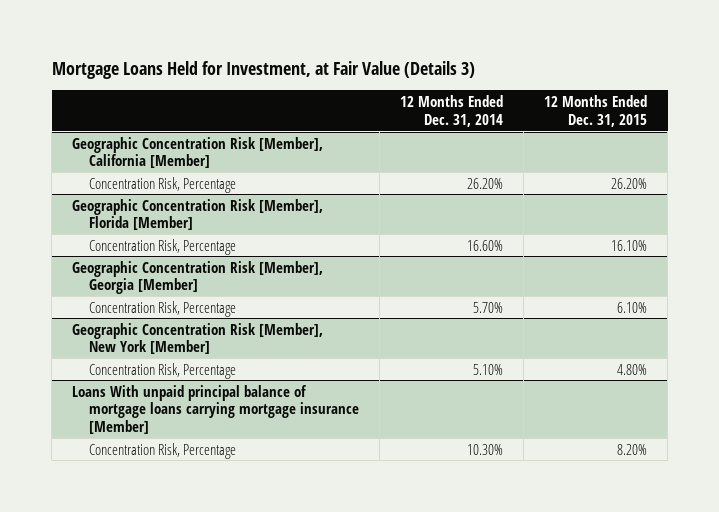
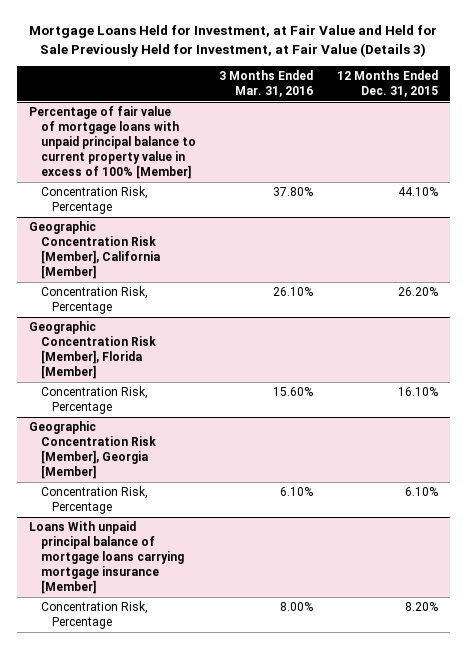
- Mortgage Loans Held for Investment, at Fair Value (Details 3)
+ Mortgage Loans Held for Investment, at Fair Value and Held for Sale Previously Held for Investment, at Fair Value (Details 3)
- | 12 Months Ended Dec. 31, 2014 | 12 Months Ended Dec. 31, 2015
+ | 3 Months Ended Mar. 31, 2016 | 12 Months Ended Dec. 31, 2015
+ Percentage of fair value of mortgage loans with unpaid principal balance to current property value in excess of 100% [Member]
+ Concentration Risk, Percentage | 37.80% | 44.10%
- Geographic Concentration Risk [Member], New York [Member]
- Concentration Risk, Percentage | 5.10% | 4.80%

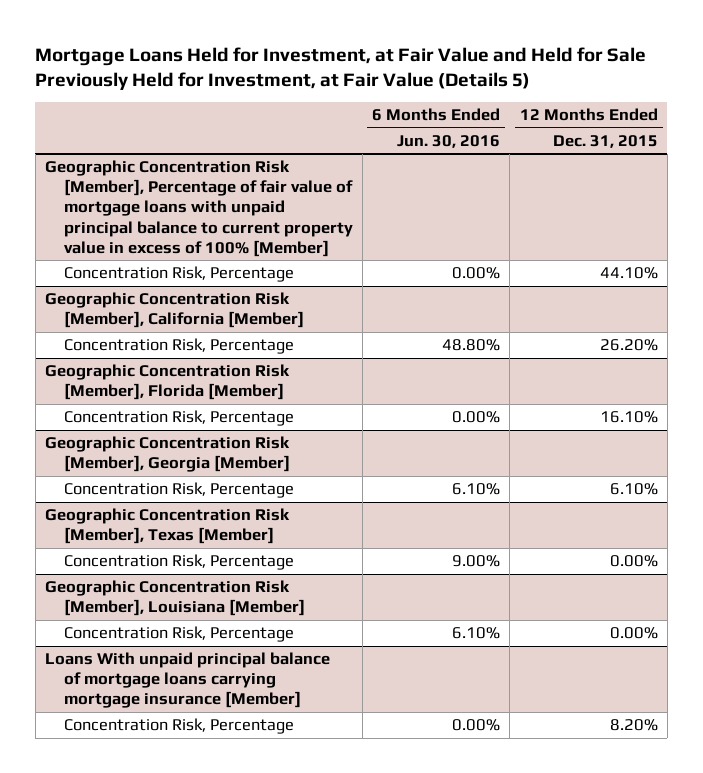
- Mortgage Loans Held for Investment, at Fair Value and Held for Sale Previously Held for Investment, at Fair Value (Details 3)
+ Mortgage Loans Held for Investment, at Fair Value and Held for Sale Previously Held for Investment, at Fair Value (Details 5)
- | 3 Months Ended Mar. 31, 2016 | 12 Months Ended Dec. 31, 2015
+ | 6 Months Ended Jun. 30, 2016 | 12 Months Ended Dec. 31, 2015
- Percentage of fair value of mortgage loans with unpaid principal balance to current property value in excess of 100% [Member]
+ Geographic Concentration Risk [Member], Percentage of fair value of mortgage loans with unpaid principal balance to current property value in excess of 100% [Member]
+ Geographic Concentration Risk [Member], Texas [Member]
+ Concentration Risk, Percentage | 9.00% | 0.00%
+ Geographic Concentration Risk [Member], Louisiana [Member]
+ Concentration Risk, Percentage | 6.10% | 0.00%

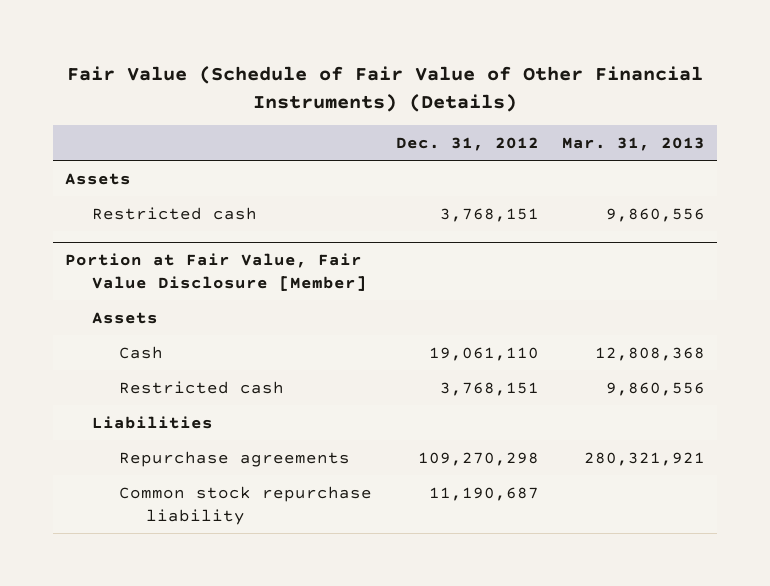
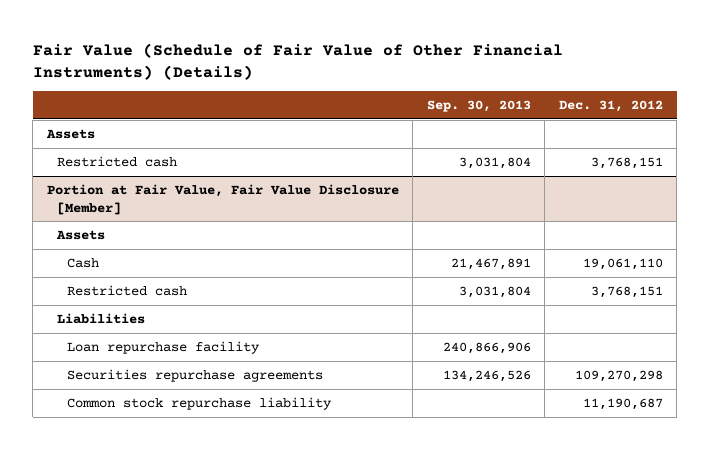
- | Dec. 31, 2012 | Mar. 31, 2013
+ | Sep. 30, 2013 | Dec. 31, 2012
@ Portion at Fair Value, Fair Value Disclosure [Member]
- Repurchase agreements | 109,270,298 | 280,321,921
+ Loan repurchase facility | 240,866,906 |
+ Securities repurchase agreements | 134,246,526 | 109,270,298

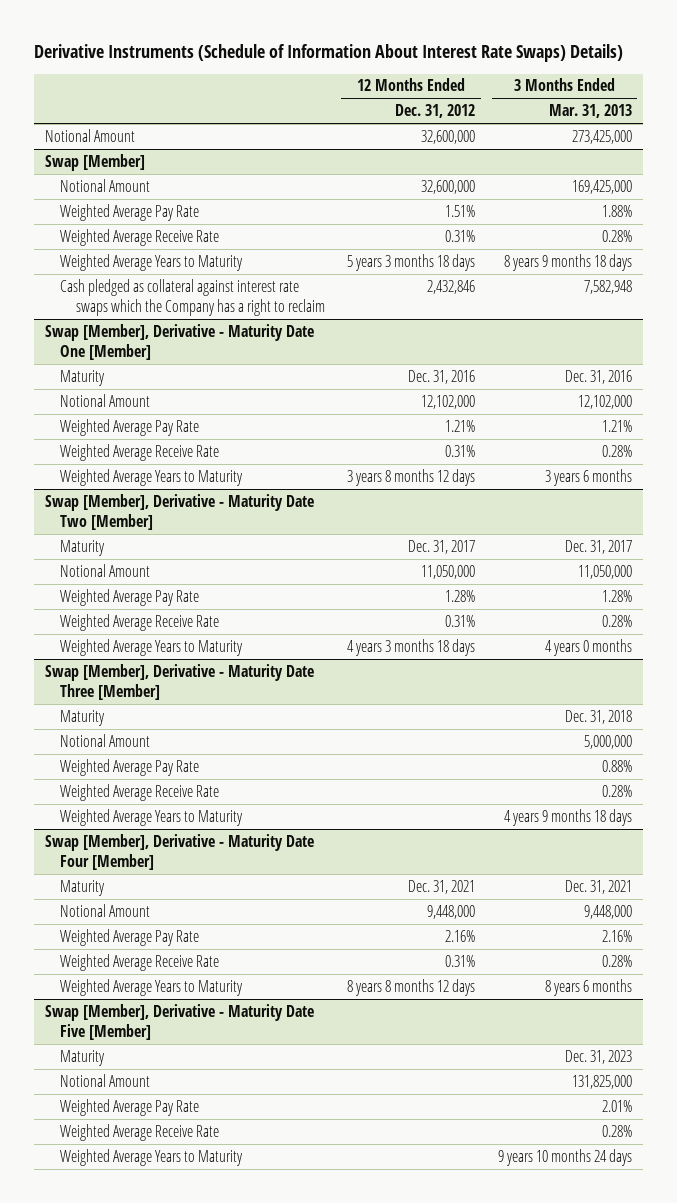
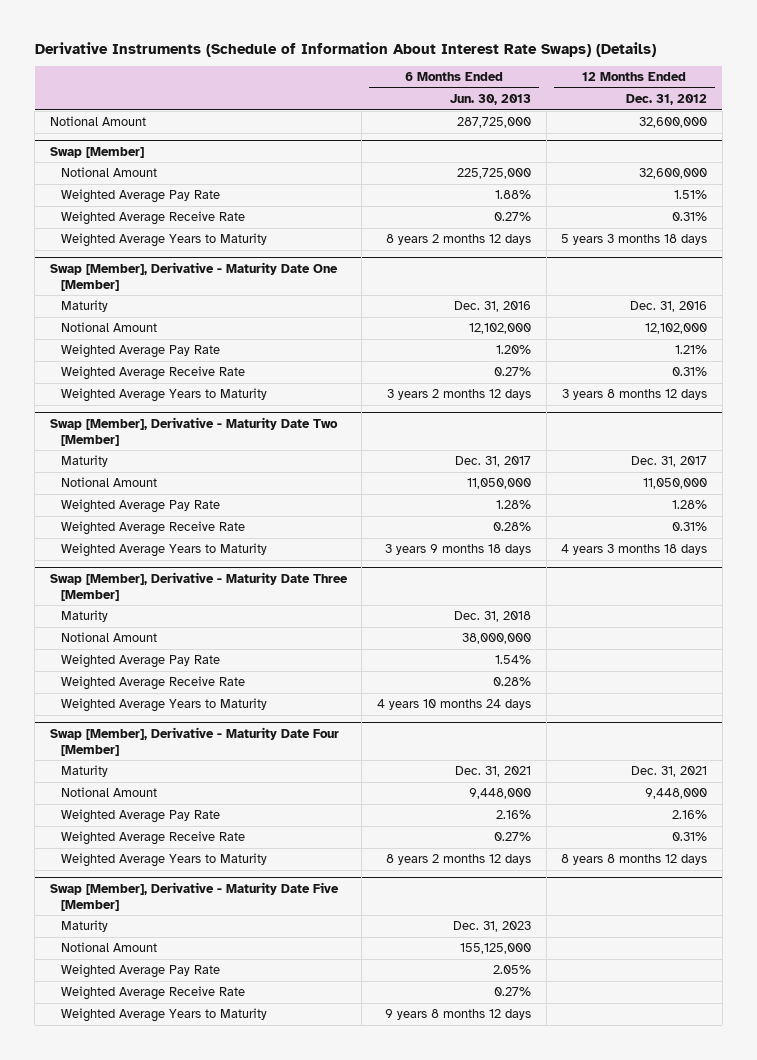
- Derivative Instruments (Schedule of Information About Interest Rate Swaps) Details)
+ Derivative Instruments (Schedule of Information About Interest Rate Swaps) (Details)
- | 12 Months Ended Dec. 31, 2012 | 3 Months Ended Mar. 31, 2013
+ | 6 Months Ended Jun. 30, 2013 | 12 Months Ended Dec. 31, 2012
@ Swap [Member]
- Cash pledged as collateral against interest rate swaps which the Company has a right to reclaim | 2,432,846 | 7,582,948

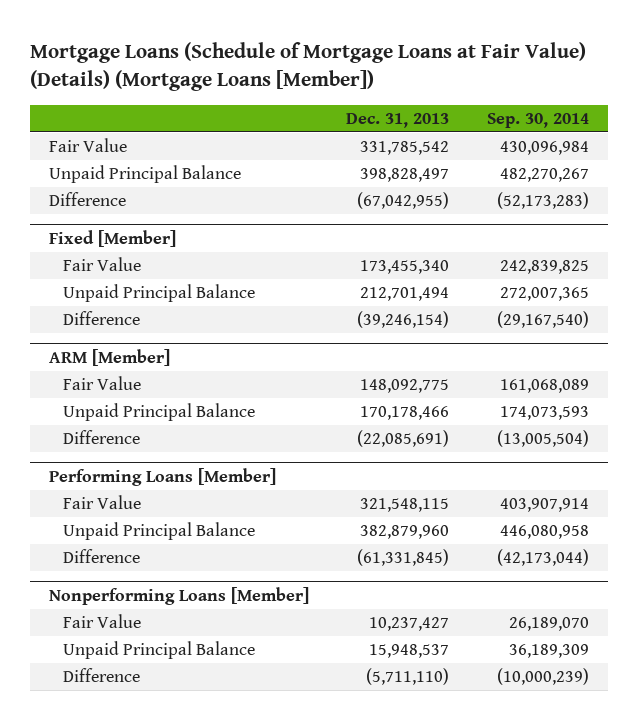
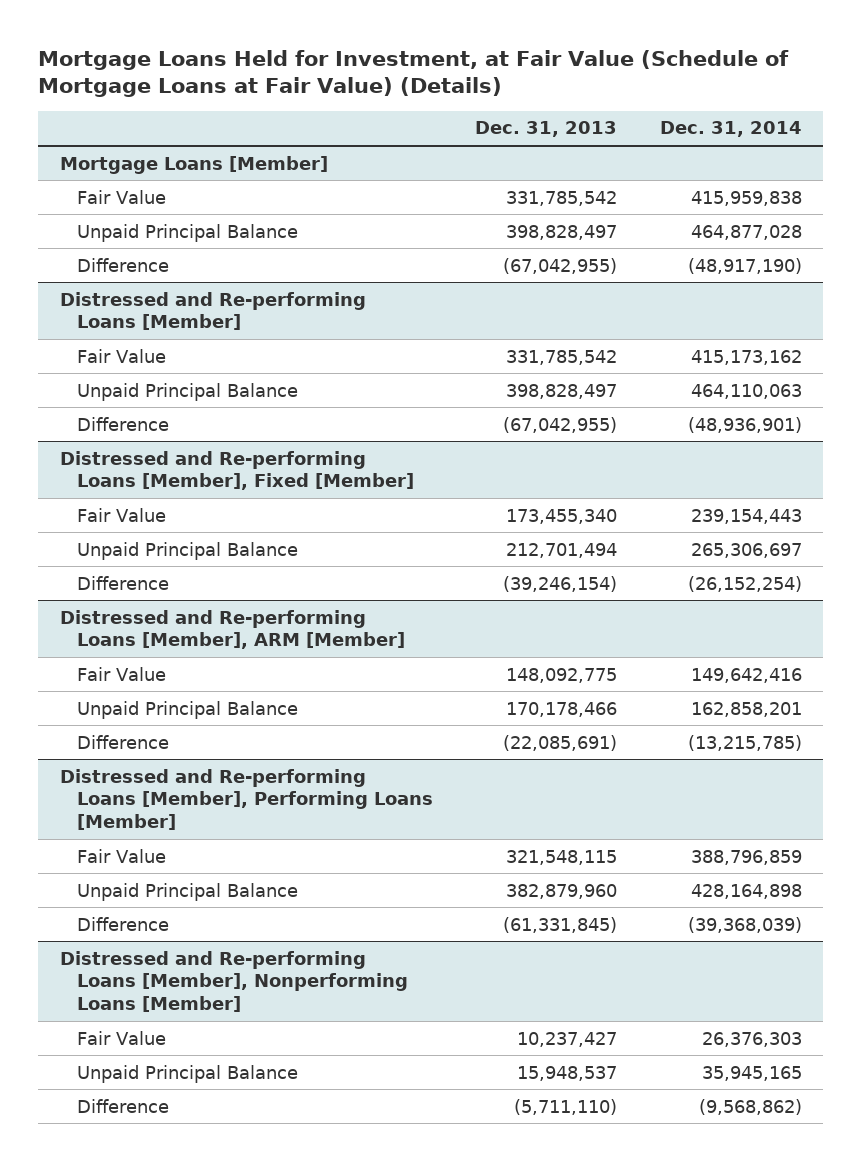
- Mortgage Loans (Schedule of Mortgage Loans at Fair Value) (Details) (Mortgage Loans [Member])
+ Mortgage Loans Held for Investment, at Fair Value (Schedule of Mortgage Loans at Fair Value) (Details)
- | Dec. 31, 2013 | Sep. 30, 2014
+ | Dec. 31, 2013 | Dec. 31, 2014
+ Mortgage Loans [Member]
- Fixed [Member]
+ Distressed and Re-performing Loans [Member]
+ Fair Value | 331,785,542 | 415,173,162
+ Unpaid Principal Balance | 398,828,497 | 464,110,063
+ Difference | (67,042,955) | (48,936,901)
+ Distressed and Re-performing Loans [Member], Fixed [Member]
- ARM [Member]
+ Distressed and Re-performing Loans [Member], ARM [Member]
- Performing Loans [Member]
+ Distressed and Re-performing Loans [Member], Performing Loans [Member]
- Nonperforming Loans [Member]
+ Distressed and Re-performing Loans [Member], Nonperforming Loans [Member]

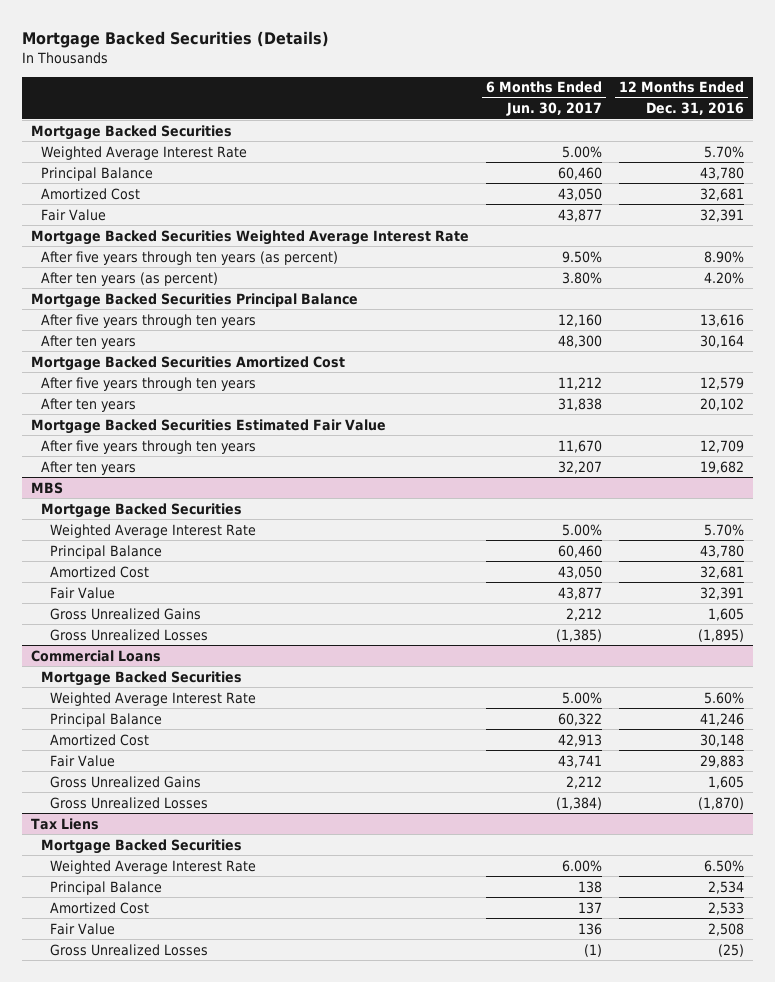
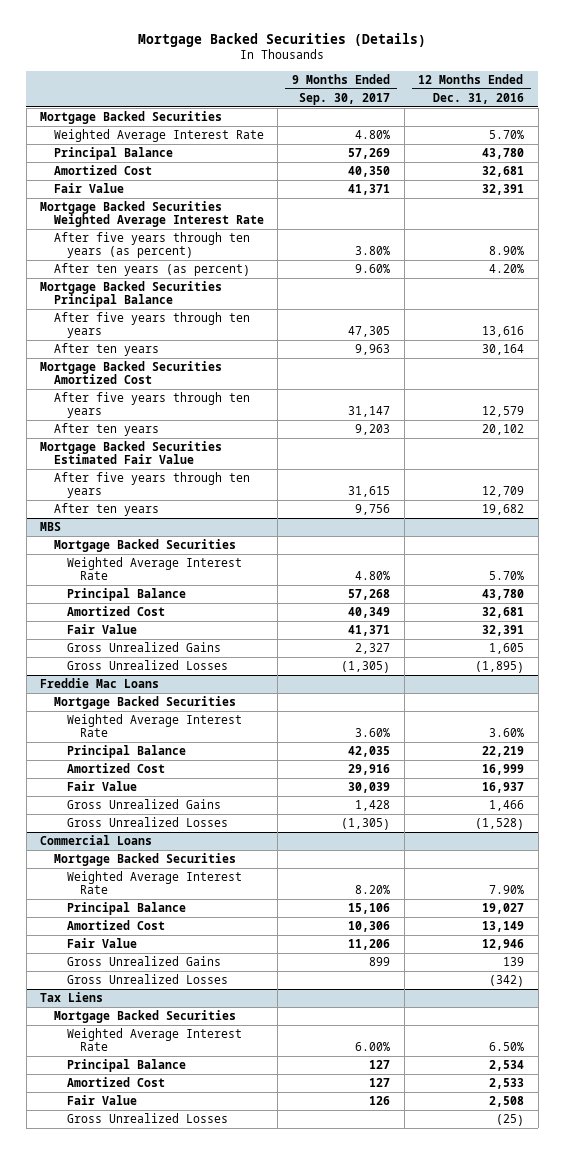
- | 6 Months Ended Jun. 30, 2017 | 12 Months Ended Dec. 31, 2016
+ | 9 Months Ended Sep. 30, 2017 | 12 Months Ended Dec. 31, 2016
+ Freddie Mac Loans
+ Mortgage Backed Securities
+ Weighted Average Interest Rate | 3.60% | 3.60%
+ Principal Balance | 42,035 | 22,219
+ Amortized Cost | 29,916 | 16,999
+ Fair Value | 30,039 | 16,937
+ Gross Unrealized Gains | 1,428 | 1,466
+ Gross Unrealized Losses | (1,305) | (1,528)
@ Commercial Loans
- Weighted Average Interest Rate | 5.00% | 5.60%
- Principal Balance | 60,322 | 41,246
- Amortized Cost | 42,913 | 30,148
- Fair Value | 43,741 | 29,883
- Gross Unrealized Gains | 2,212 | 1,605
- Gross Unrealized Losses | (1,384) | (1,870)
+ Weighted Average Interest Rate | 8.20% | 7.90%
+ Principal Balance | 15,106 | 19,027
+ Amortized Cost | 10,306 | 13,149
+ Fair Value | 11,206 | 12,946
+ Gross Unrealized Gains | 899 | 139
+ Gross Unrealized Losses | | (342)

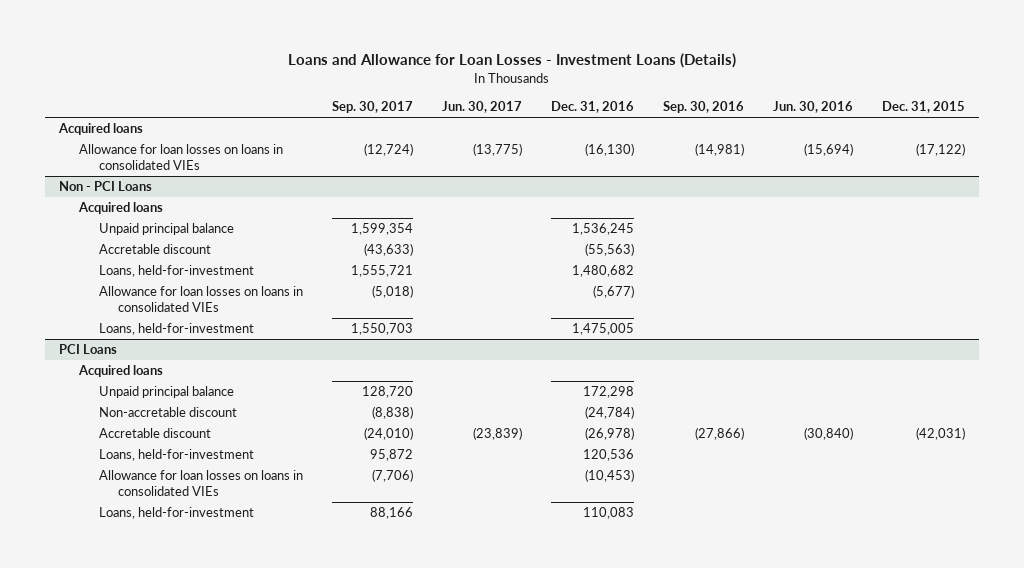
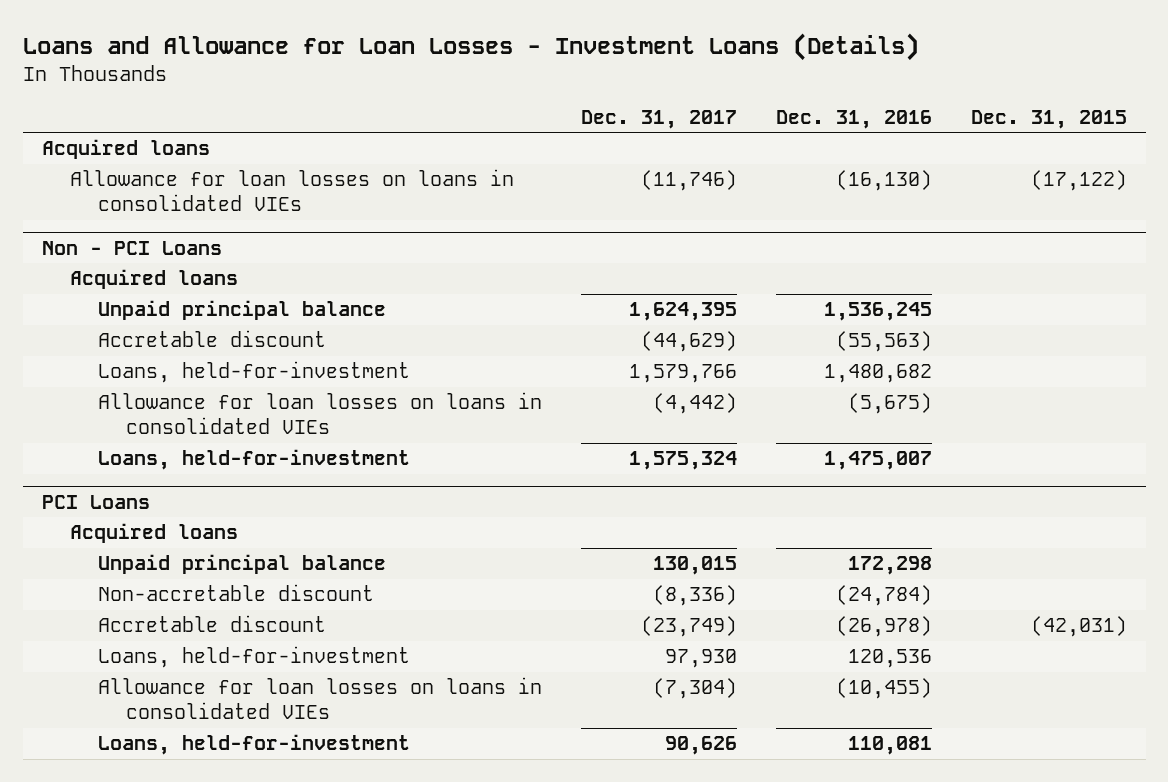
- | Sep. 30, 2017 | Jun. 30, 2017 | Dec. 31, 2016 | Sep. 30, 2016 | Jun. 30, 2016 | Dec. 31, 2015
+ | Dec. 31, 2017 | Dec. 31, 2016 | Dec. 31, 2015
@ Non - PCI Loans
- Allowance for loan losses on loans in consolidated VIEs | (5,018) | | (5,677) | | |
- Loans, held-for-investment | 1,550,703 | | 1,475,005 | | |
+ Allowance for loan losses on loans in consolidated VIEs | (4,442) | (5,675) |
+ Loans, held-for-investment | 1,575,324 | 1,475,007 |
@ PCI Loans
- Allowance for loan losses on loans in consolidated VIEs | (7,706) | | (10,453) | | |
- Loans, held-for-investment | 88,166 | | 110,083 | | |
+ Allowance for loan losses on loans in consolidated VIEs | (7,304) | (10,455) |
+ Loans, held-for-investment | 90,626 | 110,081 |

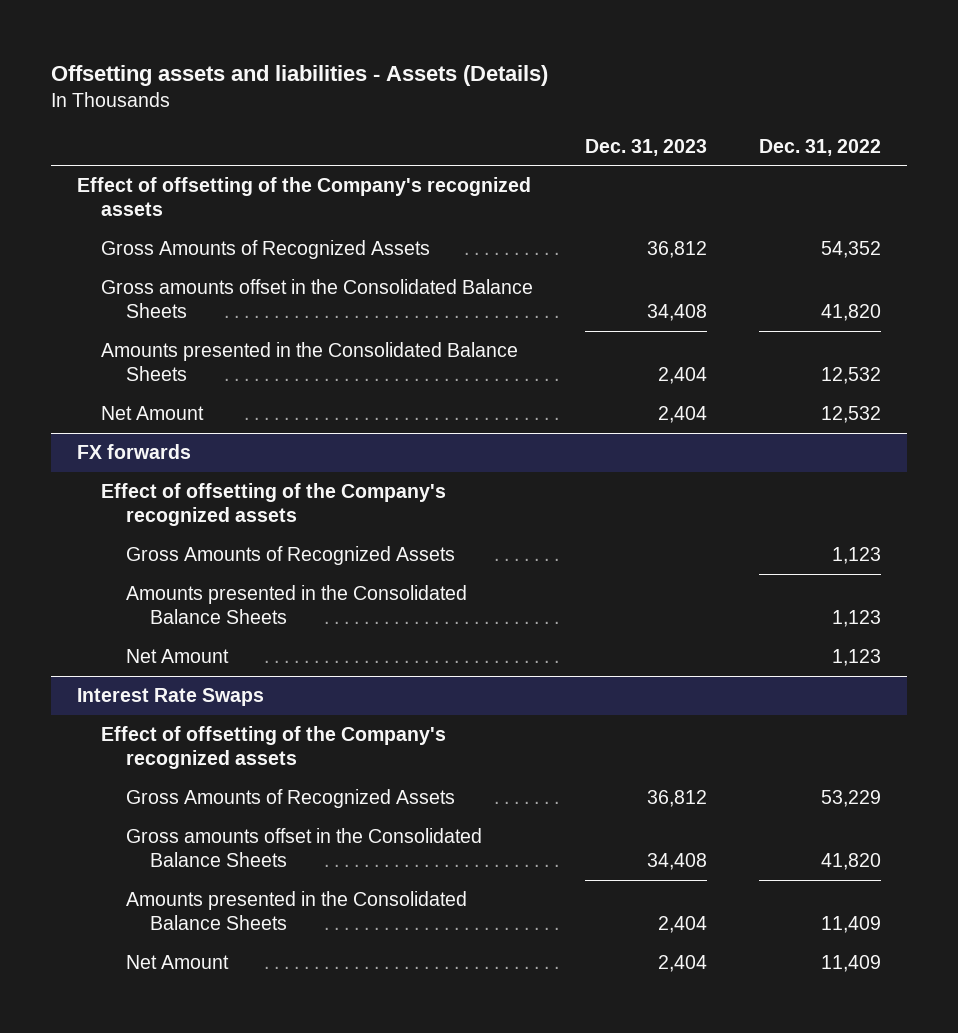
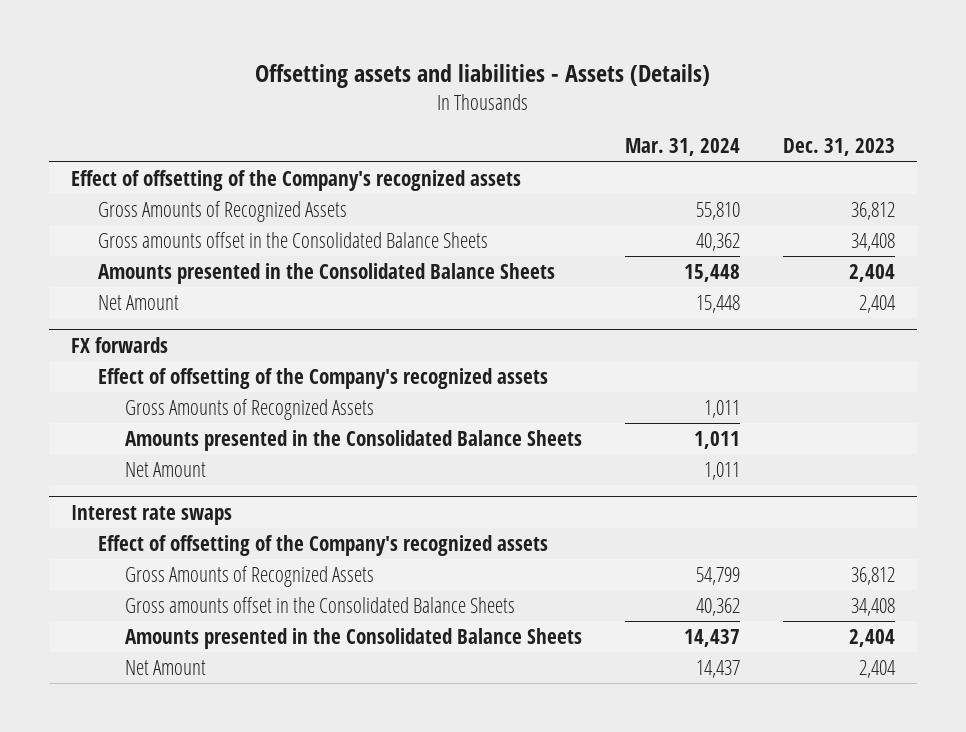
- | Dec. 31, 2023 | Dec. 31, 2022
+ | Mar. 31, 2024 | Dec. 31, 2023
- Interest Rate Swaps
+ Interest rate swaps

